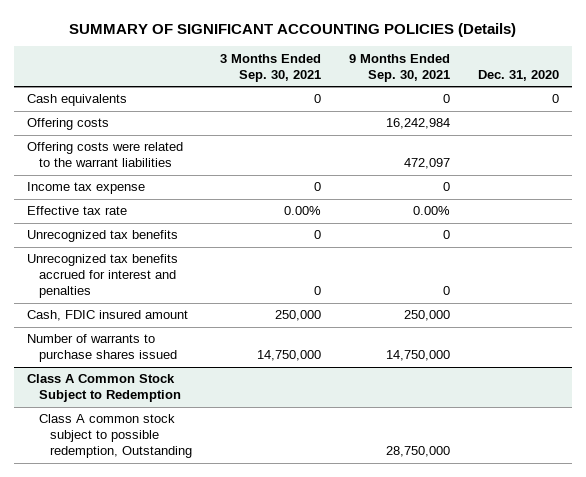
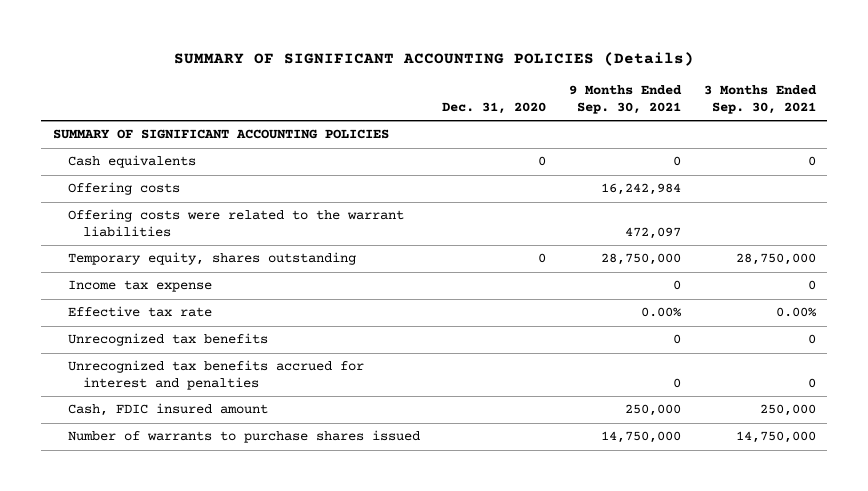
- | 3 Months Ended Sep. 30, 2021 | 9 Months Ended Sep. 30, 2021 | Dec. 31, 2020
+ | Dec. 31, 2020 | 9 Months Ended Sep. 30, 2021 | 3 Months Ended Sep. 30, 2021
+ SUMMARY OF SIGNIFICANT ACCOUNTING POLICIES
+ Temporary equity, shares outstanding | 0 | 28,750,000 | 28,750,000
- Class A Common Stock Subject to Redemption
- Class A common stock subject to possible redemption, Outstanding | | 28,750,000 |

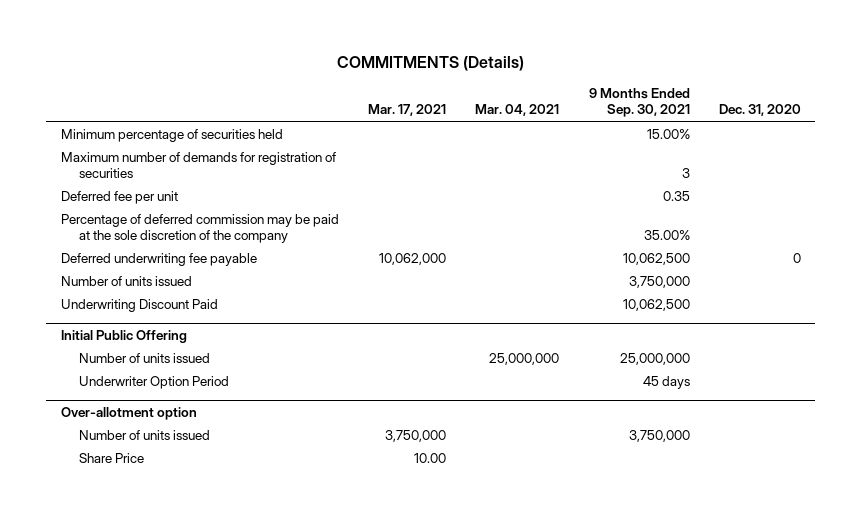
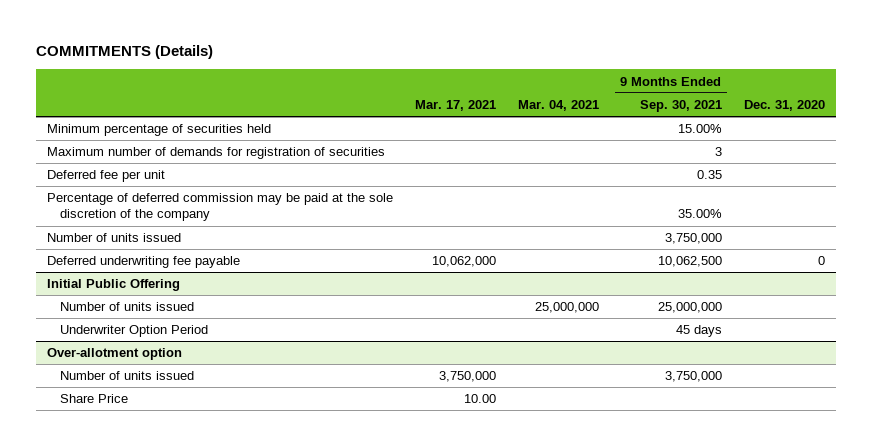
- Underwriting Discount Paid | | | 10,062,500 |
moved down: Deferred underwriting fee payable | 10,062,000 | | 10,062,500 | 0

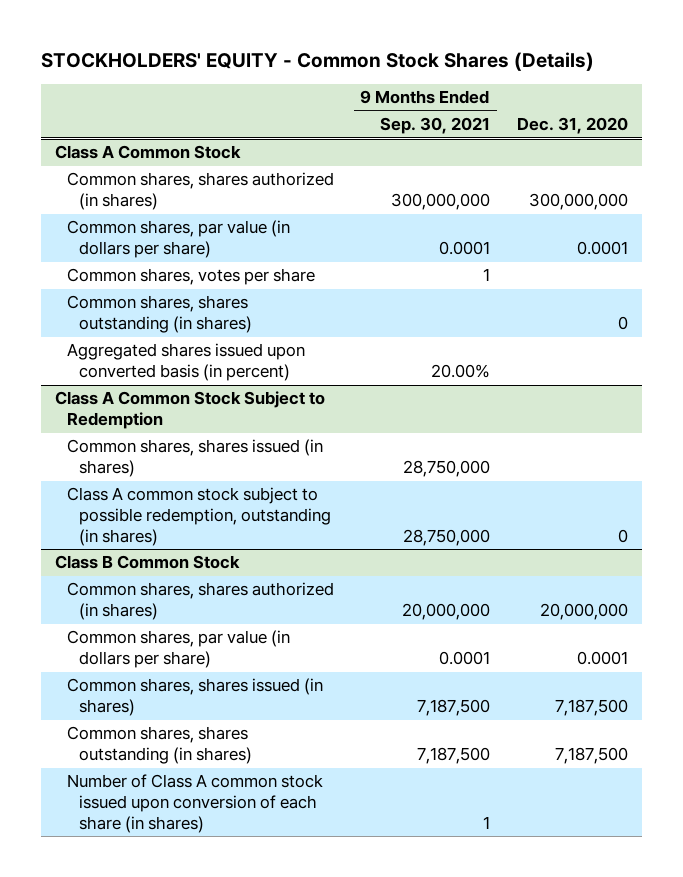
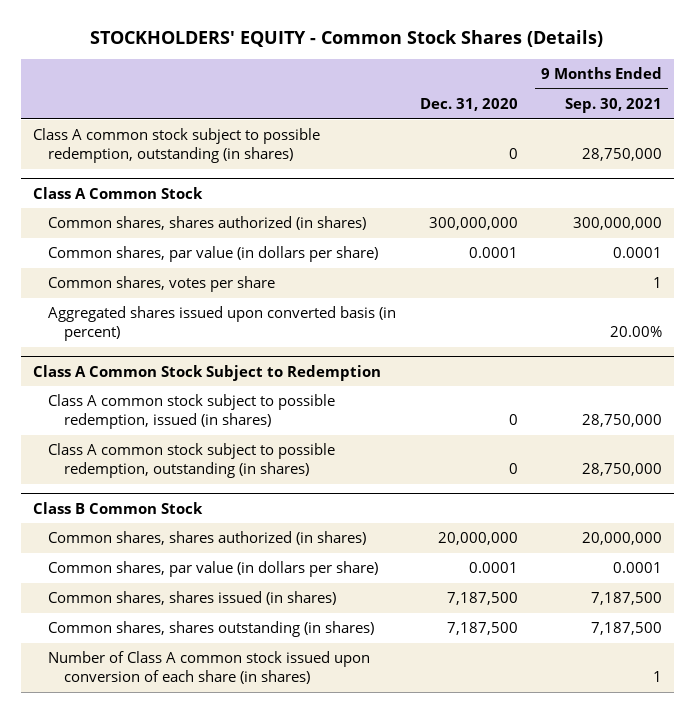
- | 9 Months Ended Sep. 30, 2021 | Dec. 31, 2020
+ | Dec. 31, 2020 | 9 Months Ended Sep. 30, 2021
+ Class A common stock subject to possible redemption, outstanding (in shares) | 0 | 28,750,000
@ Class A Common Stock
- Common shares, shares outstanding (in shares) | | 0
@ Class A Common Stock Subject to Redemption
- Common shares, shares issued (in shares) | 28,750,000 |
+ Class A common stock subject to possible redemption, issued (in shares) | 0 | 28,750,000

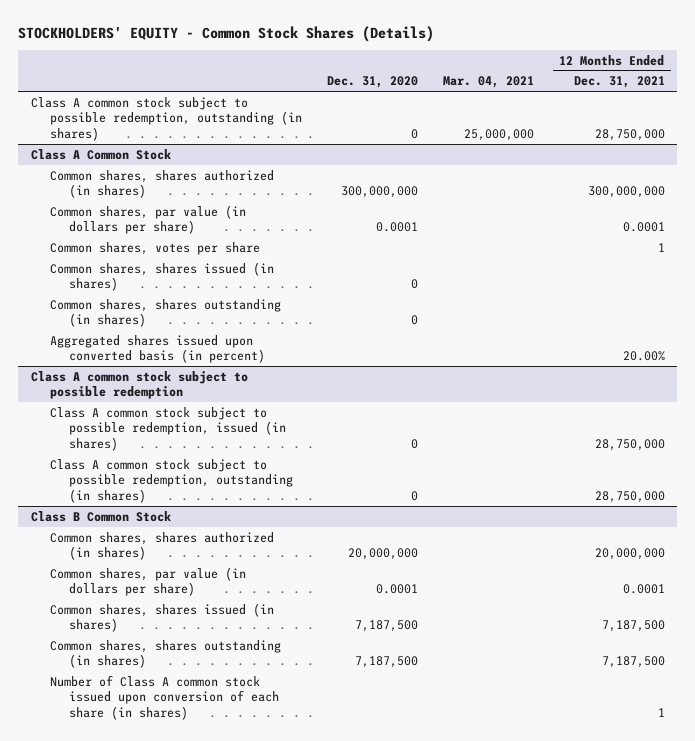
- | Dec. 31, 2020 | 9 Months Ended Sep. 30, 2021
+ | Dec. 31, 2020 | Mar. 04, 2021 | 12 Months Ended Dec. 31, 2021
@ Class A Common Stock
+ Common shares, shares issued (in shares) | 0 | |
+ Common shares, shares outstanding (in shares) | 0 | |
- Class A Common Stock Subject to Redemption
+ Class A common stock subject to possible redemption

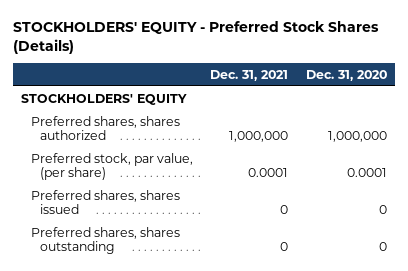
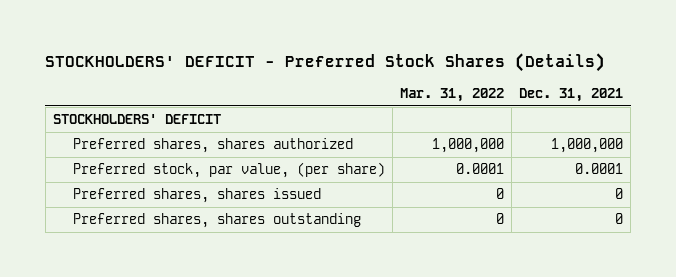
- STOCKHOLDERS' EQUITY - Preferred Stock Shares (Details)
+ STOCKHOLDERS' DEFICIT - Preferred Stock Shares (Details)
- | Dec. 31, 2021 | Dec. 31, 2020
+ | Mar. 31, 2022 | Dec. 31, 2021
- STOCKHOLDERS' EQUITY
+ STOCKHOLDERS' DEFICIT

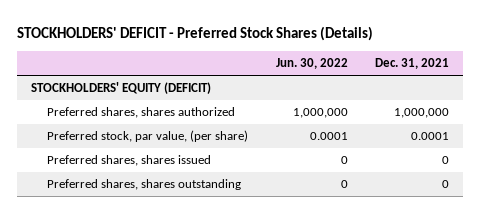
- | Mar. 31, 2022 | Dec. 31, 2021
+ | Jun. 30, 2022 | Dec. 31, 2021
- STOCKHOLDERS' DEFICIT
+ STOCKHOLDERS' EQUITY (DEFICIT)

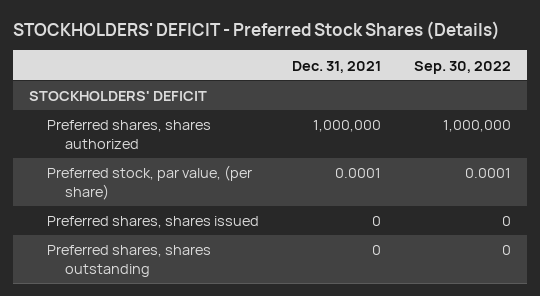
- | Jun. 30, 2022 | Dec. 31, 2021
+ | Dec. 31, 2021 | Sep. 30, 2022
- STOCKHOLDERS' EQUITY (DEFICIT)
+ STOCKHOLDERS' DEFICIT

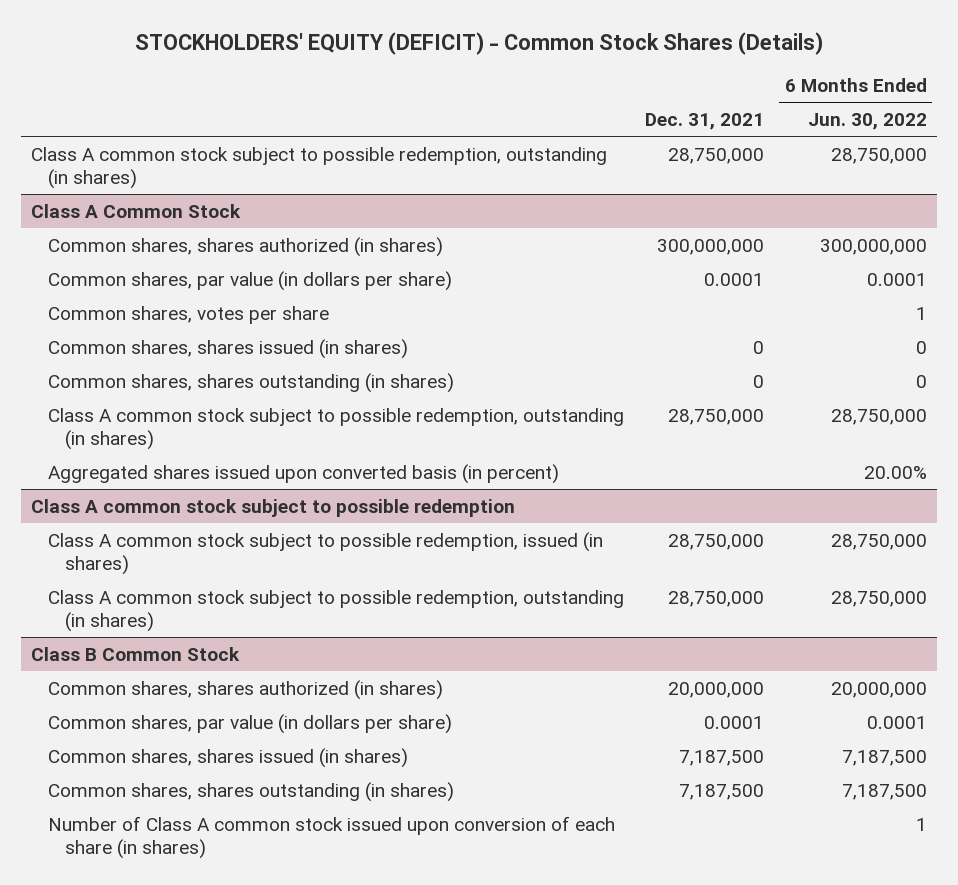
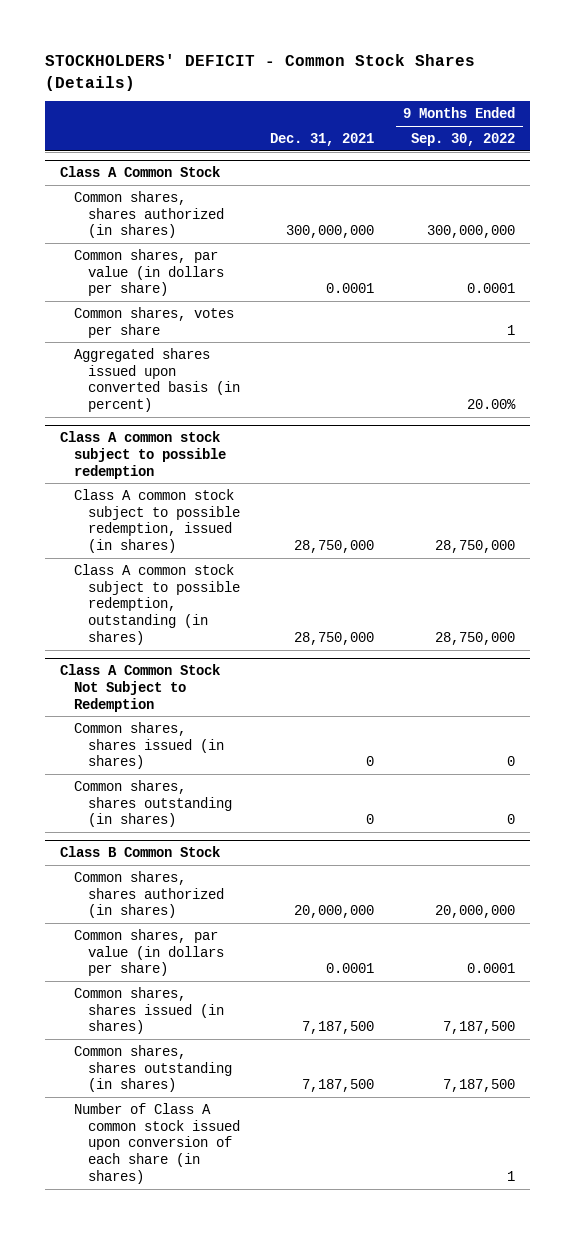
- STOCKHOLDERS' EQUITY (DEFICIT) - Common Stock Shares (Details)
+ STOCKHOLDERS' DEFICIT - Common Stock Shares (Details)
- | Dec. 31, 2021 | 6 Months Ended Jun. 30, 2022
+ | Dec. 31, 2021 | 9 Months Ended Sep. 30, 2022
- Class A common stock subject to possible redemption, outstanding (in shares) | 28,750,000 | 28,750,000
@ Class A Common Stock
- Common shares, shares issued (in shares) | 0 | 0
- Common shares, shares outstanding (in shares) | 0 | 0
- Class A common stock subject to possible redemption, outstanding (in shares) | 28,750,000 | 28,750,000
+ Class A Common Stock Not Subject to Redemption
+ Common shares, shares issued (in shares) | 0 | 0
+ Common shares, shares outstanding (in shares) | 0 | 0

